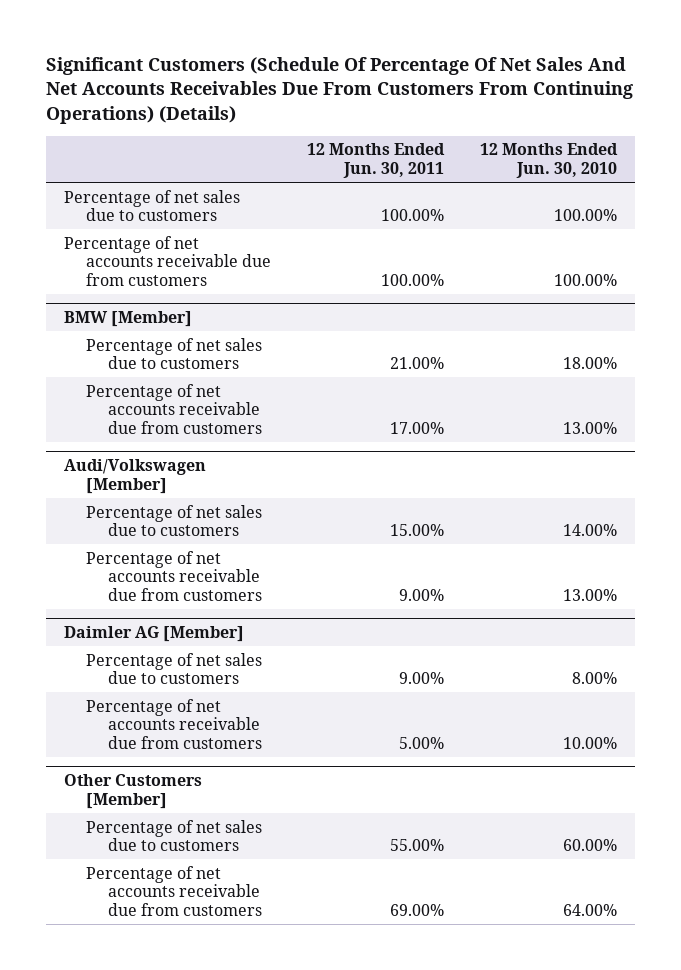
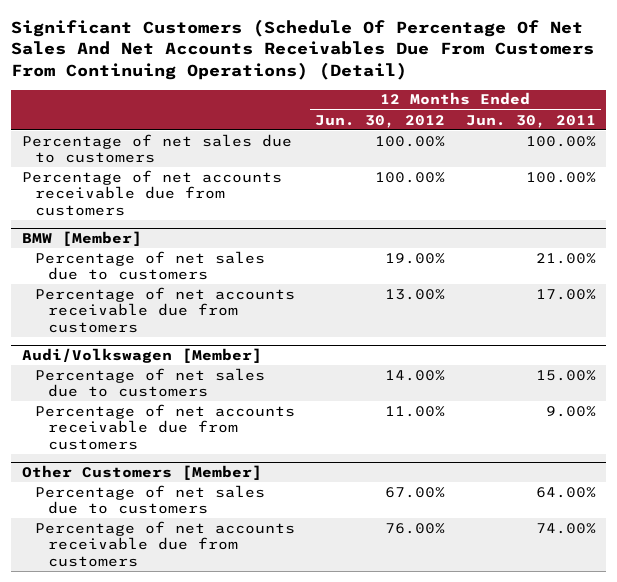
- Significant Customers (Schedule Of Percentage Of Net Sales And Net Accounts Receivables Due From Customers From Continuing Operations) (Details)
+ Significant Customers (Schedule Of Percentage Of Net Sales And Net Accounts Receivables Due From Customers From Continuing Operations) (Detail)
- | 12 Months Ended Jun. 30, 2011 | 12 Months Ended Jun. 30, 2010
+ | 12 Months Ended Jun. 30, 2012 | 12 Months Ended Jun. 30, 2011
- Daimler AG [Member]
- Percentage of net sales due to customers | 9.00% | 8.00%
- Percentage of net accounts receivable due from customers | 5.00% | 10.00%
@ Other Customers [Member]
- Percentage of net sales due to customers | 55.00% | 60.00%
- Percentage of net accounts receivable due from customers | 69.00% | 64.00%
+ Percentage of net sales due to customers | 67.00% | 64.00%
+ Percentage of net accounts receivable due from customers | 76.00% | 74.00%

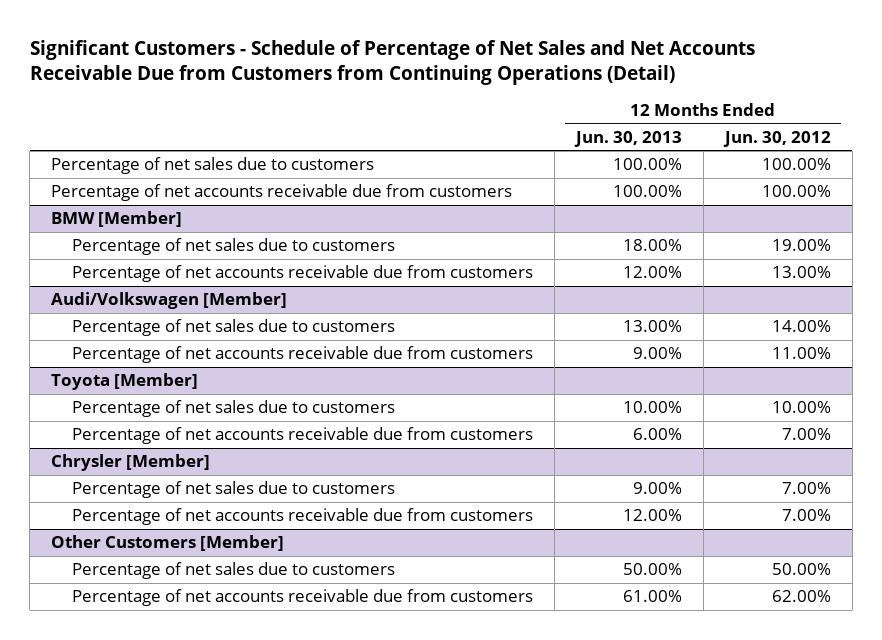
- Significant Customers (Schedule Of Percentage Of Net Sales And Net Accounts Receivables Due From Customers From Continuing Operations) (Detail)
+ Significant Customers - Schedule of Percentage of Net Sales and Net Accounts Receivable Due from Customers from Continuing Operations (Detail)
- | 12 Months Ended Jun. 30, 2012 | 12 Months Ended Jun. 30, 2011
+ | 12 Months Ended Jun. 30, 2013 | 12 Months Ended Jun. 30, 2012
+ Toyota [Member]
+ Percentage of net sales due to customers | 10.00% | 10.00%
+ Percentage of net accounts receivable due from customers | 6.00% | 7.00%
+ Chrysler [Member]
+ Percentage of net sales due to customers | 9.00% | 7.00%
+ Percentage of net accounts receivable due from customers | 12.00% | 7.00%
@ Other Customers [Member]
- Percentage of net sales due to customers | 67.00% | 64.00%
- Percentage of net accounts receivable due from customers | 76.00% | 74.00%
+ Percentage of net sales due to customers | 50.00% | 50.00%
+ Percentage of net accounts receivable due from customers | 61.00% | 62.00%

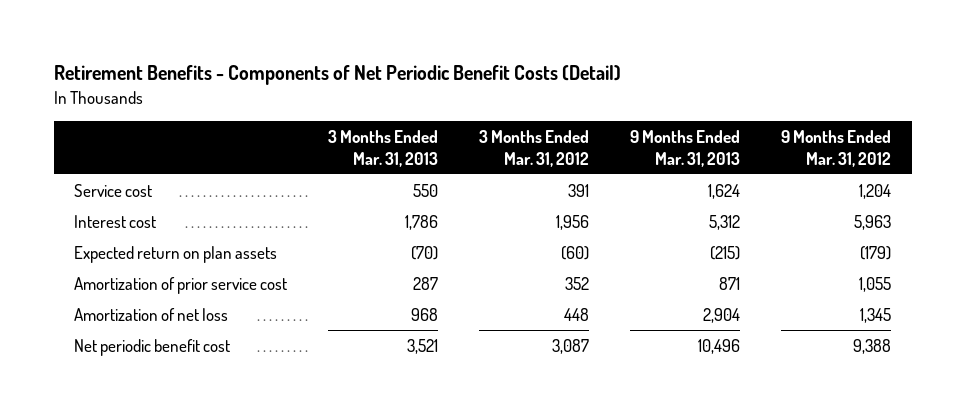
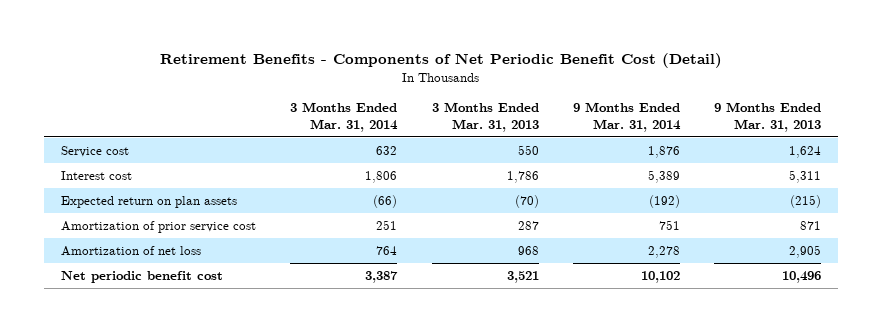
- Retirement Benefits - Components of Net Periodic Benefit Costs (Detail)
+ Retirement Benefits - Components of Net Periodic Benefit Cost (Detail)
- | 3 Months Ended Mar. 31, 2013 | 3 Months Ended Mar. 31, 2012 | 9 Months Ended Mar. 31, 2013 | 9 Months Ended Mar. 31, 2012
+ | 3 Months Ended Mar. 31, 2014 | 3 Months Ended Mar. 31, 2013 | 9 Months Ended Mar. 31, 2014 | 9 Months Ended Mar. 31, 2013
- Interest cost | 1,786 | 1,956 | 5,312 | 5,963
+ Interest cost | 1,806 | 1,786 | 5,389 | 5,311
- Amortization of net loss | 968 | 448 | 2,904 | 1,345
+ Amortization of net loss | 764 | 968 | 2,278 | 2,905

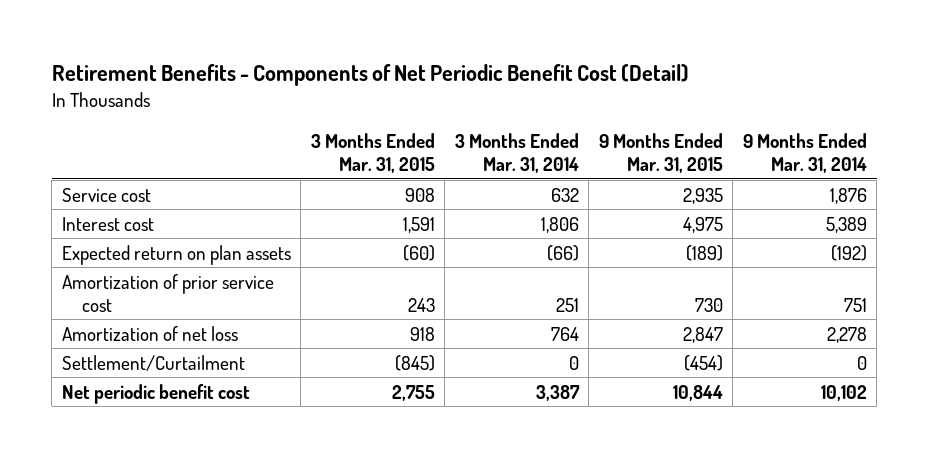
- | 3 Months Ended Mar. 31, 2014 | 3 Months Ended Mar. 31, 2013 | 9 Months Ended Mar. 31, 2014 | 9 Months Ended Mar. 31, 2013
+ | 3 Months Ended Mar. 31, 2015 | 3 Months Ended Mar. 31, 2014 | 9 Months Ended Mar. 31, 2015 | 9 Months Ended Mar. 31, 2014
+ Settlement/Curtailment | (845) | 0 | (454) | 0

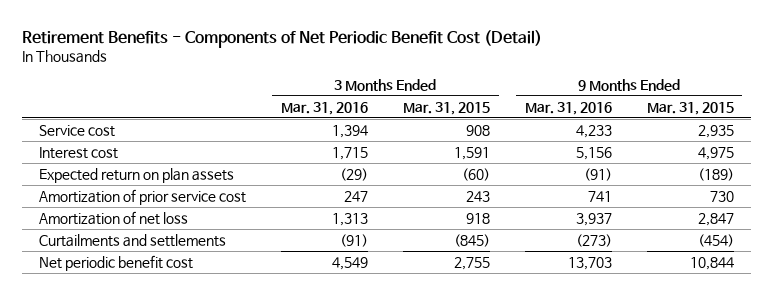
- | 3 Months Ended Mar. 31, 2015 | 3 Months Ended Mar. 31, 2014 | 9 Months Ended Mar. 31, 2015 | 9 Months Ended Mar. 31, 2014
+ | 3 Months Ended Mar. 31, 2016 | 3 Months Ended Mar. 31, 2015 | 9 Months Ended Mar. 31, 2016 | 9 Months Ended Mar. 31, 2015
- Settlement/Curtailment | (845) | 0 | (454) | 0
+ Curtailments and settlements | (91) | (845) | (273) | (454)

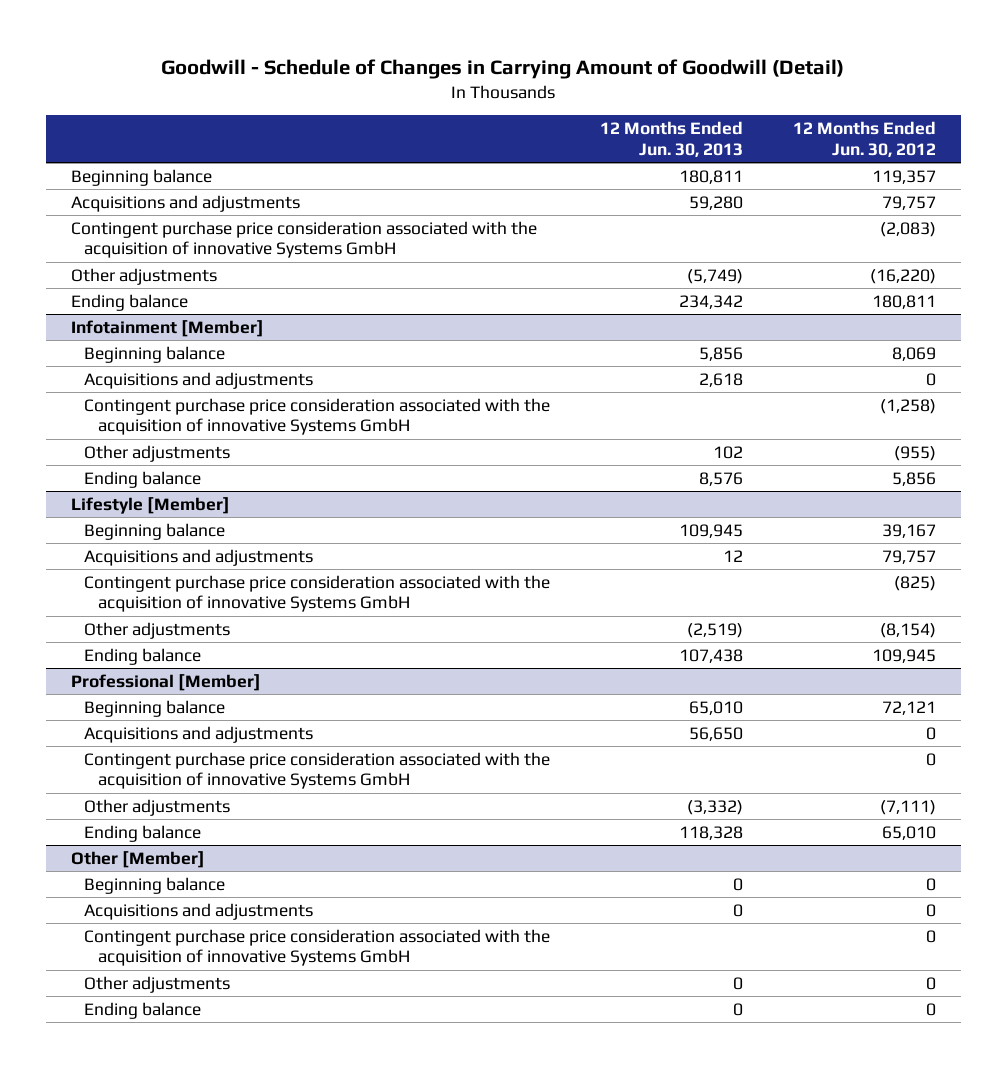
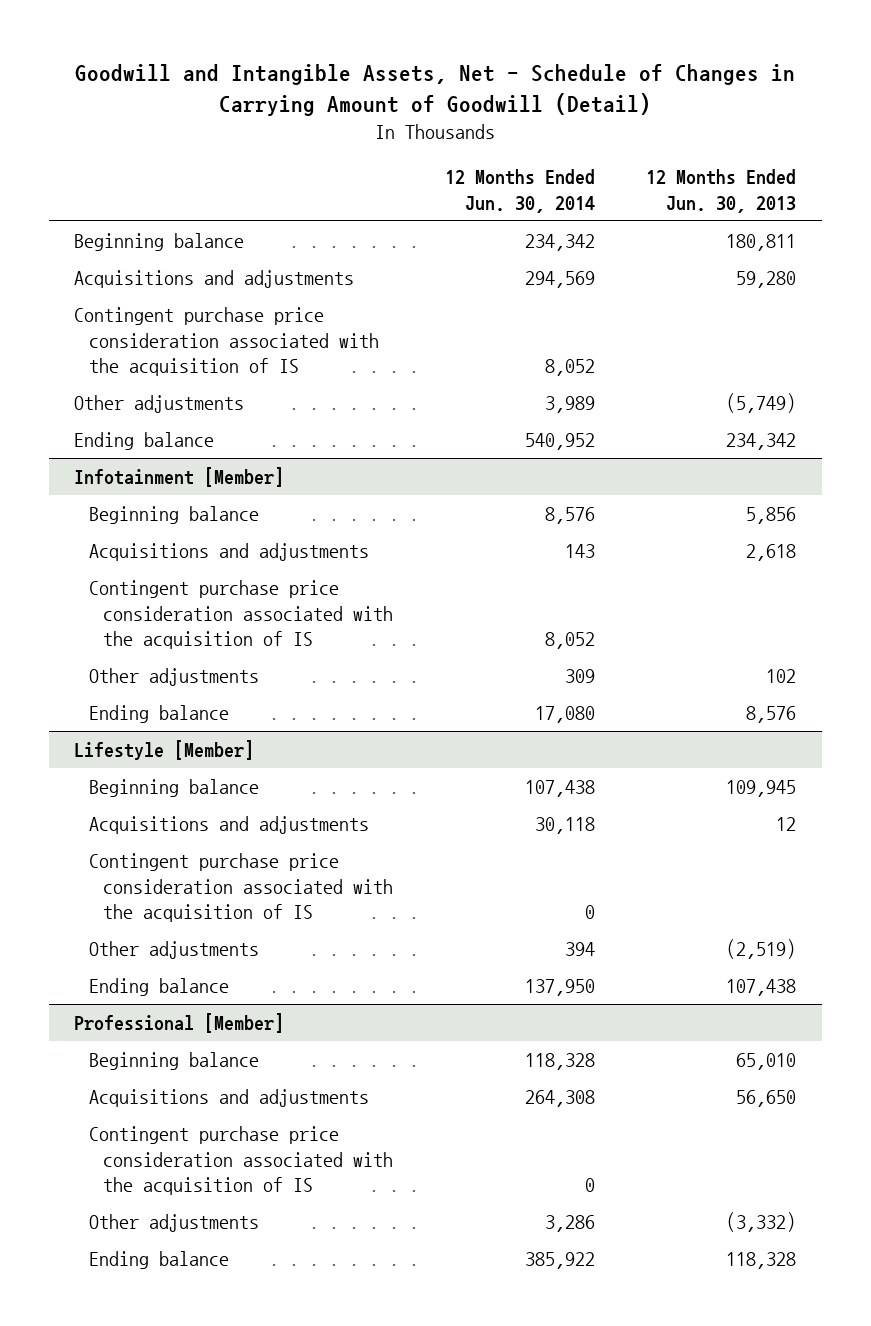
- Goodwill - Schedule of Changes in Carrying Amount of Goodwill (Detail)
+ Goodwill and Intangible Assets, Net - Schedule of Changes in Carrying Amount of Goodwill (Detail)
- | 12 Months Ended Jun. 30, 2013 | 12 Months Ended Jun. 30, 2012
+ | 12 Months Ended Jun. 30, 2014 | 12 Months Ended Jun. 30, 2013
- Contingent purchase price consideration associated with the acquisition of innovative Systems GmbH | | (2,083)
+ Contingent purchase price consideration associated with the acquisition of IS | 8,052 |
@ Infotainment [Member]
- Contingent purchase price consideration associated with the acquisition of innovative Systems GmbH | | (1,258)
+ Contingent purchase price consideration associated with the acquisition of IS | 8,052 |
@ Lifestyle [Member]
- Contingent purchase price consideration associated with the acquisition of innovative Systems GmbH | | (825)
+ Contingent purchase price consideration associated with the acquisition of IS | 0 |
@ Professional [Member]
- Contingent purchase price consideration associated with the acquisition of innovative Systems GmbH | | 0
+ Contingent purchase price consideration associated with the acquisition of IS | 0 |
- Other [Member]
- Beginning balance | 0 | 0
- Acquisitions and adjustments | 0 | 0
- Contingent purchase price consideration associated with the acquisition of innovative Systems GmbH | | 0
- Other adjustments | 0 | 0
- Ending balance | 0 | 0

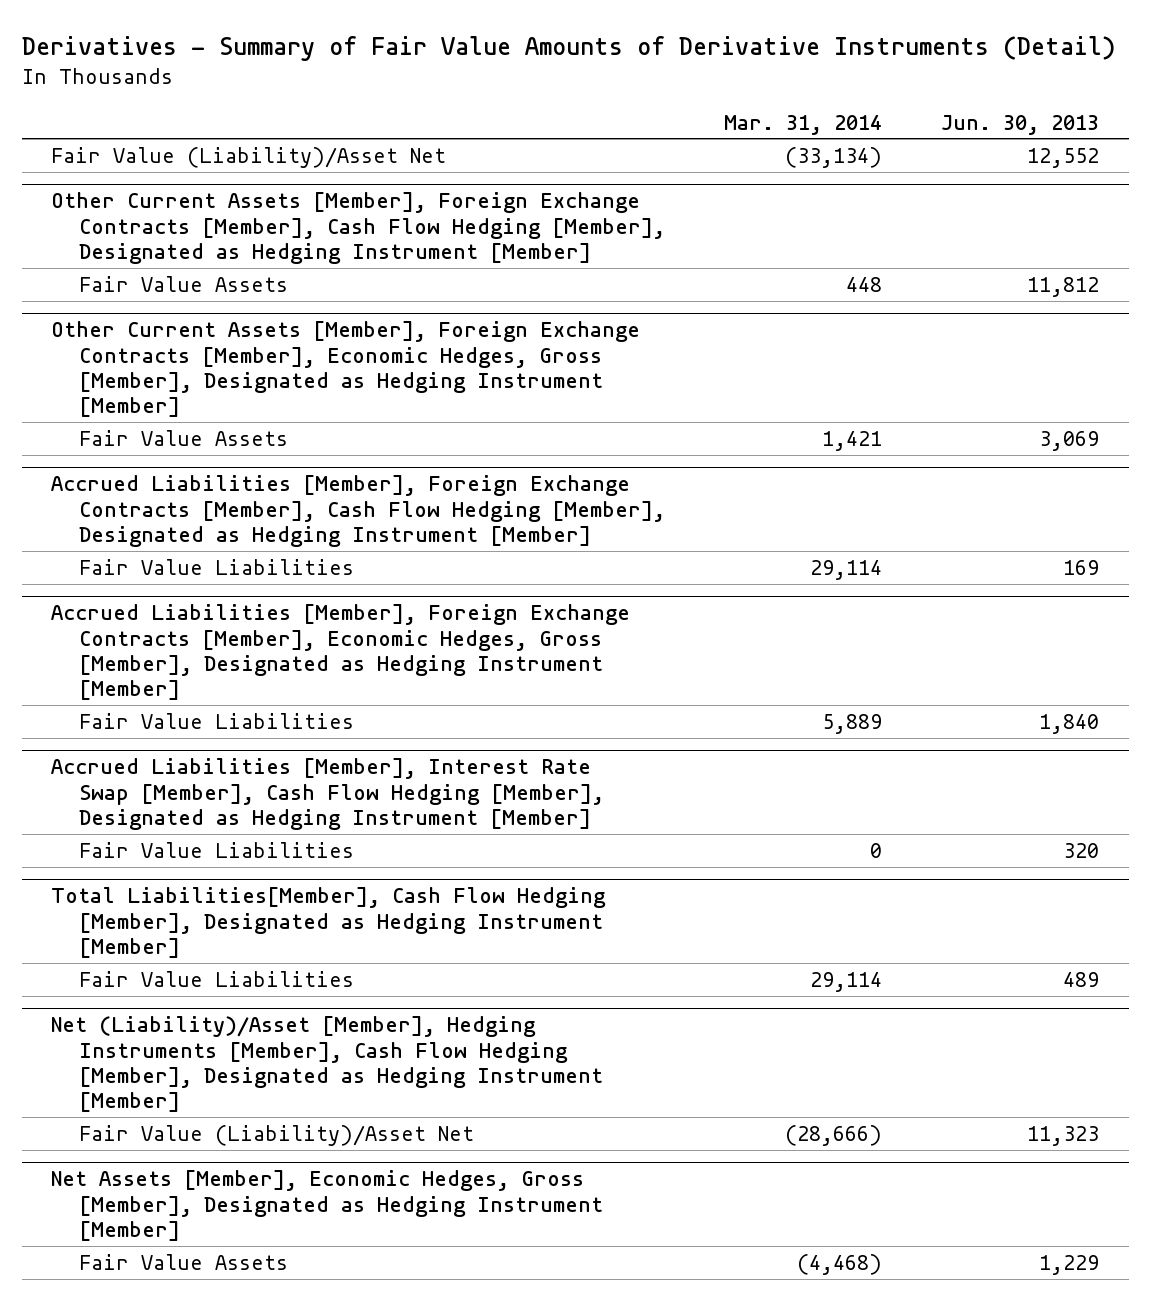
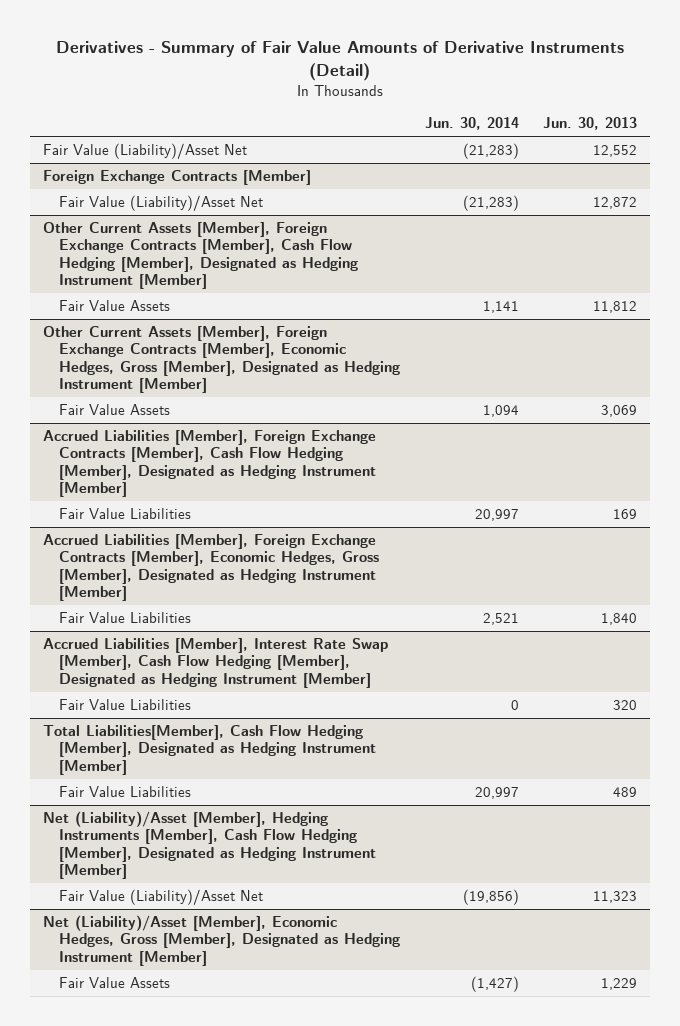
- | Mar. 31, 2014 | Jun. 30, 2013
+ | Jun. 30, 2014 | Jun. 30, 2013
+ Foreign Exchange Contracts [Member]
+ Fair Value (Liability)/Asset Net | (21,283) | 12,872
- Net Assets [Member], Economic Hedges, Gross [Member], Designated as Hedging Instrument [Member]
+ Net (Liability)/Asset [Member], Economic Hedges, Gross [Member], Designated as Hedging Instrument [Member]

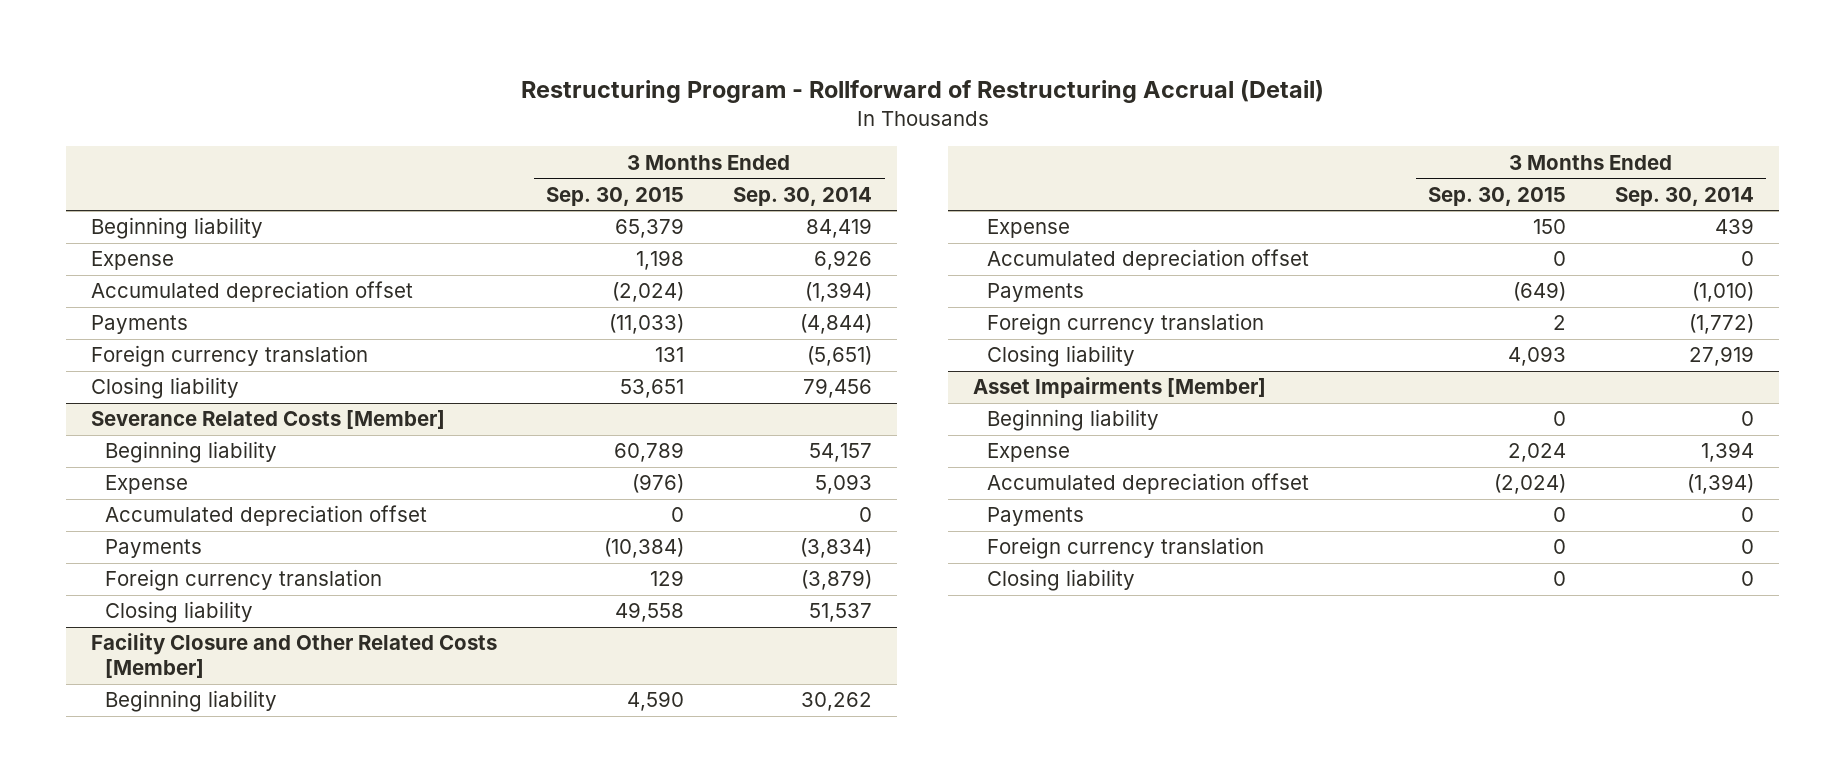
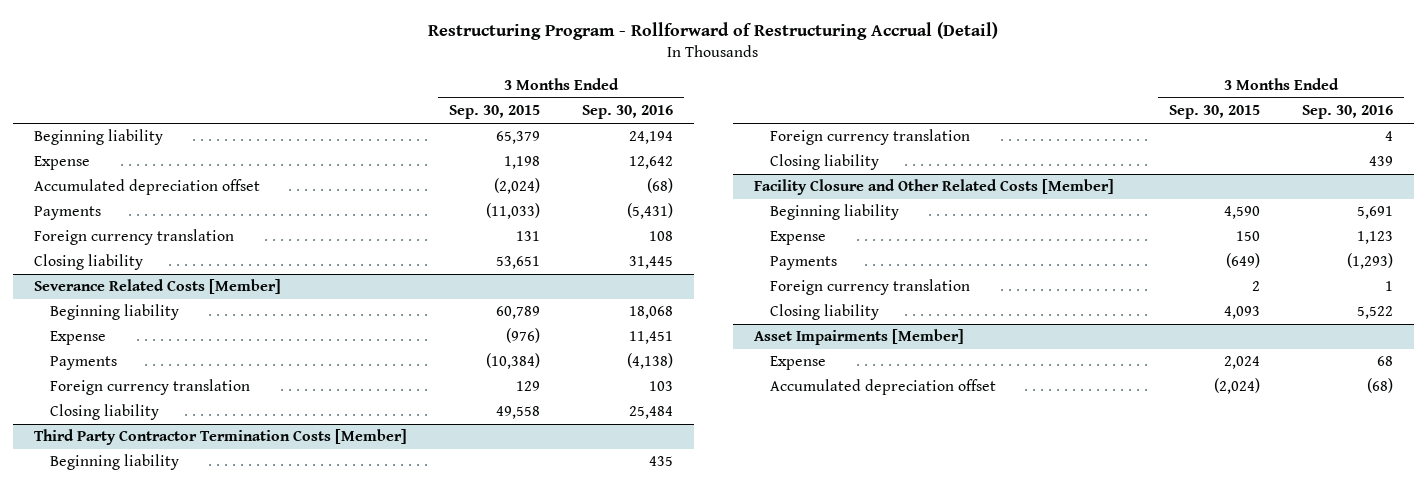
- | 3 Months Ended Sep. 30, 2015 | 3 Months Ended Sep. 30, 2014
+ | 3 Months Ended Sep. 30, 2015 | 3 Months Ended Sep. 30, 2016
@ Severance Related Costs [Member]
- Accumulated depreciation offset | 0 | 0
+ Third Party Contractor Termination Costs [Member]
+ Beginning liability | | 435
+ Foreign currency translation | | 4
+ Closing liability | | 439
@ Facility Closure and Other Related Costs [Member]
- Accumulated depreciation offset | 0 | 0
@ Asset Impairments [Member]
- Beginning liability | 0 | 0
- Payments | 0 | 0
- Foreign currency translation | 0 | 0
- Closing liability | 0 | 0

